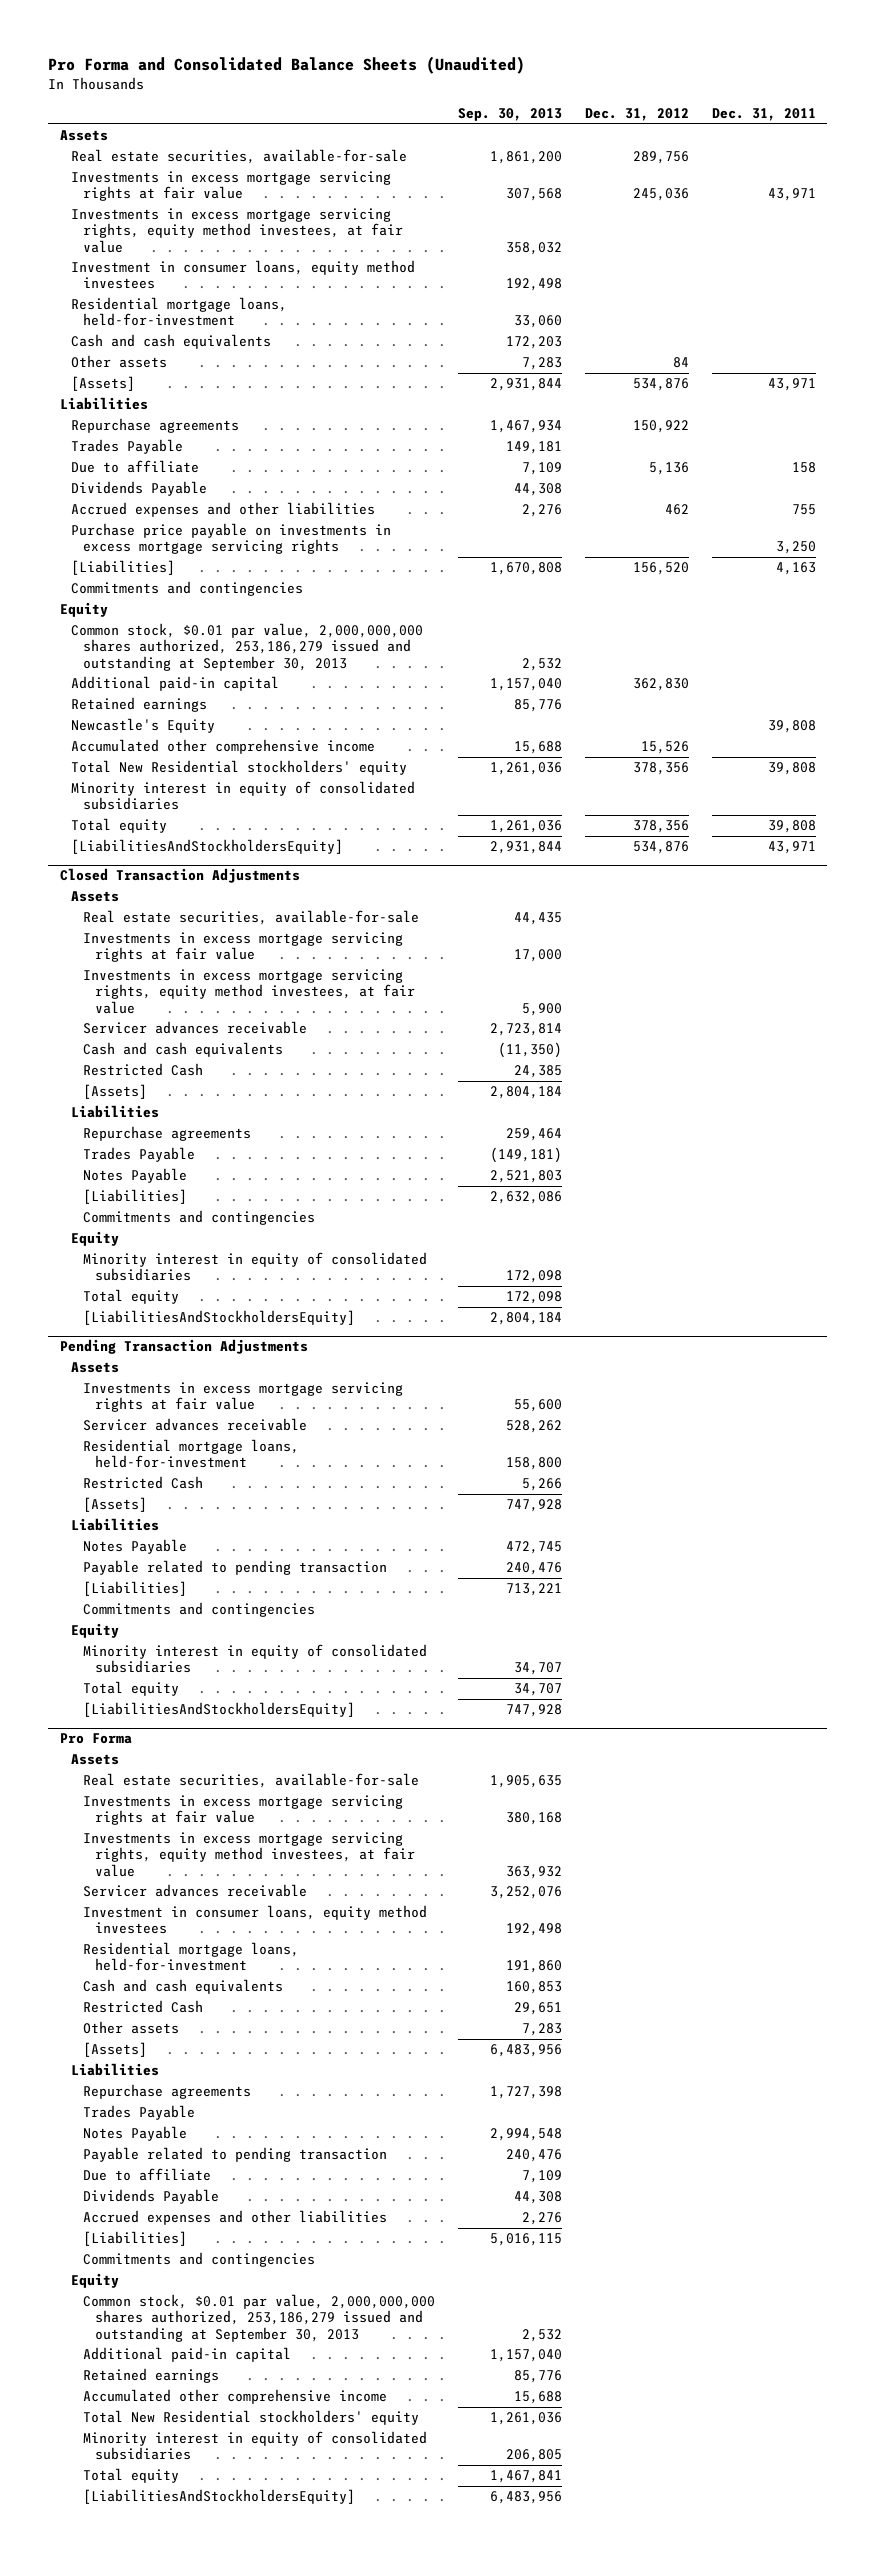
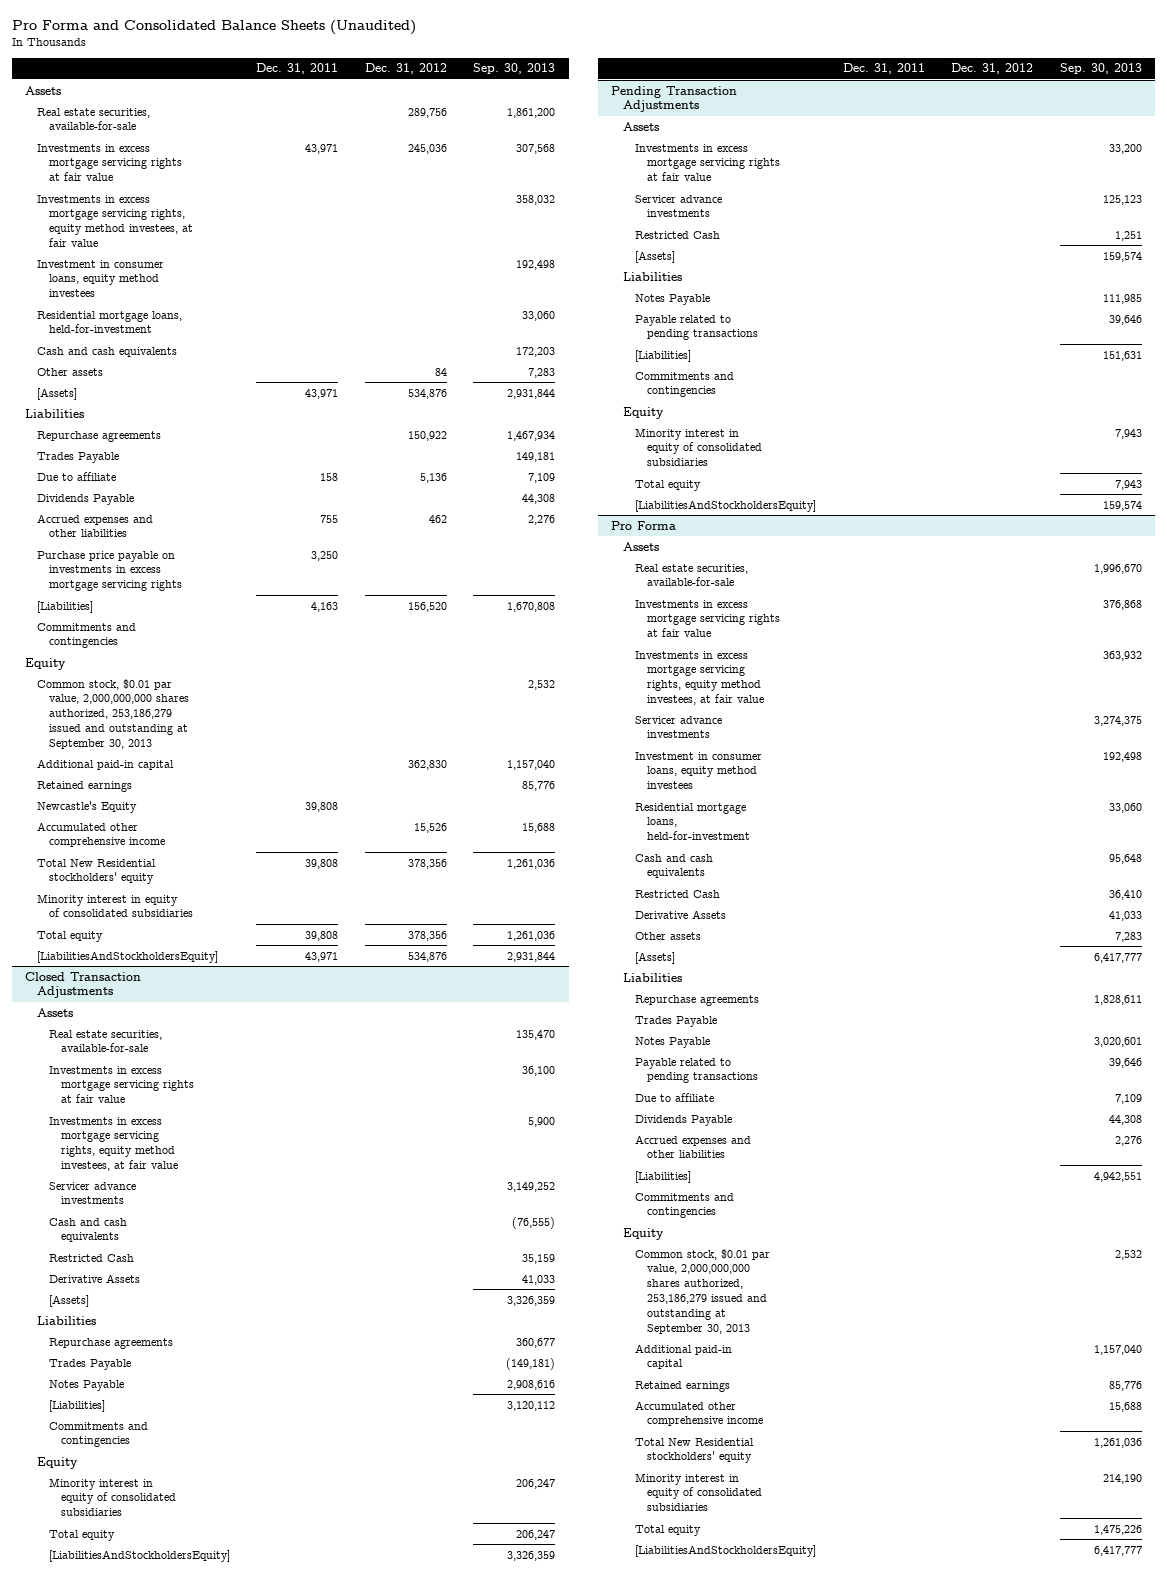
- | Sep. 30, 2013 | Dec. 31, 2012 | Dec. 31, 2011
+ | Dec. 31, 2011 | Dec. 31, 2012 | Sep. 30, 2013
@ Closed Transaction Adjustments
- Real estate securities, available-for-sale | 44,435 | |
- Investments in excess mortgage servicing rights at fair value | 17,000 | |
+ Real estate securities, available-for-sale | | | 135,470
+ Investments in excess mortgage servicing rights at fair value | | | 36,100
- Servicer advances receivable | 2,723,814 | |
- Cash and cash equivalents | (11,350) | |
- Restricted Cash | 24,385 | |
- [Assets] | 2,804,184 | |
+ Servicer advance investments | | | 3,149,252
+ Cash and cash equivalents | | | (76,555)
+ Restricted Cash | | | 35,159
+ Derivative Assets | | | 41,033
+ [Assets] | | | 3,326,359
- Repurchase agreements | 259,464 | |
+ Repurchase agreements | | | 360,677
- Notes Payable | 2,521,803 | |
- [Liabilities] | 2,632,086 | |
+ Notes Payable | | | 2,908,616
+ [Liabilities] | | | 3,120,112
- Minority interest in equity of consolidated subsidiaries | 172,098 | |
- Total equity | 172,098 | |
- [LiabilitiesAndStockholdersEquity] | 2,804,184 | |
+ Minority interest in equity of consolidated subsidiaries | | | 206,247
+ Total equity | | | 206,247
+ [LiabilitiesAndStockholdersEquity] | | | 3,326,359
@ Pending Transaction Adjustments
- Investments in excess mortgage servicing rights at fair value | 55,600 | |
- Servicer advances receivable | 528,262 | |
- Residential mortgage loans, held-for-investment | 158,800 | |
- Restricted Cash | 5,266 | |
- [Assets] | 747,928 | |
+ Investments in excess mortgage servicing rights at fair value | | | 33,200
+ Servicer advance investments | | | 125,123
+ Restricted Cash | | | 1,251
+ [Assets] | | | 159,574
- Notes Payable | 472,745 | |
- Payable related to pending transaction | 240,476 | |
- [Liabilities] | 713,221 | |
+ Notes Payable | | | 111,985
+ Payable related to pending transactions | | | 39,646
+ [Liabilities] | | | 151,631
- Minority interest in equity of consolidated subsidiaries | 34,707 | |
- Total equity | 34,707 | |
- [LiabilitiesAndStockholdersEquity] | 747,928 | |
+ Minority interest in equity of consolidated subsidiaries | | | 7,943
+ Total equity | | | 7,943
+ [LiabilitiesAndStockholdersEquity] | | | 159,574
@ Pro Forma
- Real estate securities, available-for-sale | 1,905,635 | |
- Investments in excess mortgage servicing rights at fair value | 380,168 | |
+ Real estate securities, available-for-sale | | | 1,996,670
+ Investments in excess mortgage servicing rights at fair value | | | 376,868
- Servicer advances receivable | 3,252,076 | |
+ Servicer advance investments | | | 3,274,375
- Residential mortgage loans, held-for-investment | 191,860 | |
- Cash and cash equivalents | 160,853 | |
- Restricted Cash | 29,651 | |
+ Residential mortgage loans, held-for-investment | | | 33,060
+ Cash and cash equivalents | | | 95,648
+ Restricted Cash | | | 36,410
+ Derivative Assets | | | 41,033
- [Assets] | 6,483,956 | |
+ [Assets] | | | 6,417,777
- Repurchase agreements | 1,727,398 | |
+ Repurchase agreements | | | 1,828,611
- Notes Payable | 2,994,548 | |
- Payable related to pending transaction | 240,476 | |
+ Notes Payable | | | 3,020,601
+ Payable related to pending transactions | | | 39,646
- [Liabilities] | 5,016,115 | |
+ [Liabilities] | | | 4,942,551
- Minority interest in equity of consolidated subsidiaries | 206,805 | |
- Total equity | 1,467,841 | |
- [LiabilitiesAndStockholdersEquity] | 6,483,956 | |
+ Minority interest in equity of consolidated subsidiaries | | | 214,190
+ Total equity | | | 1,475,226
+ [LiabilitiesAndStockholdersEquity] | | | 6,417,777

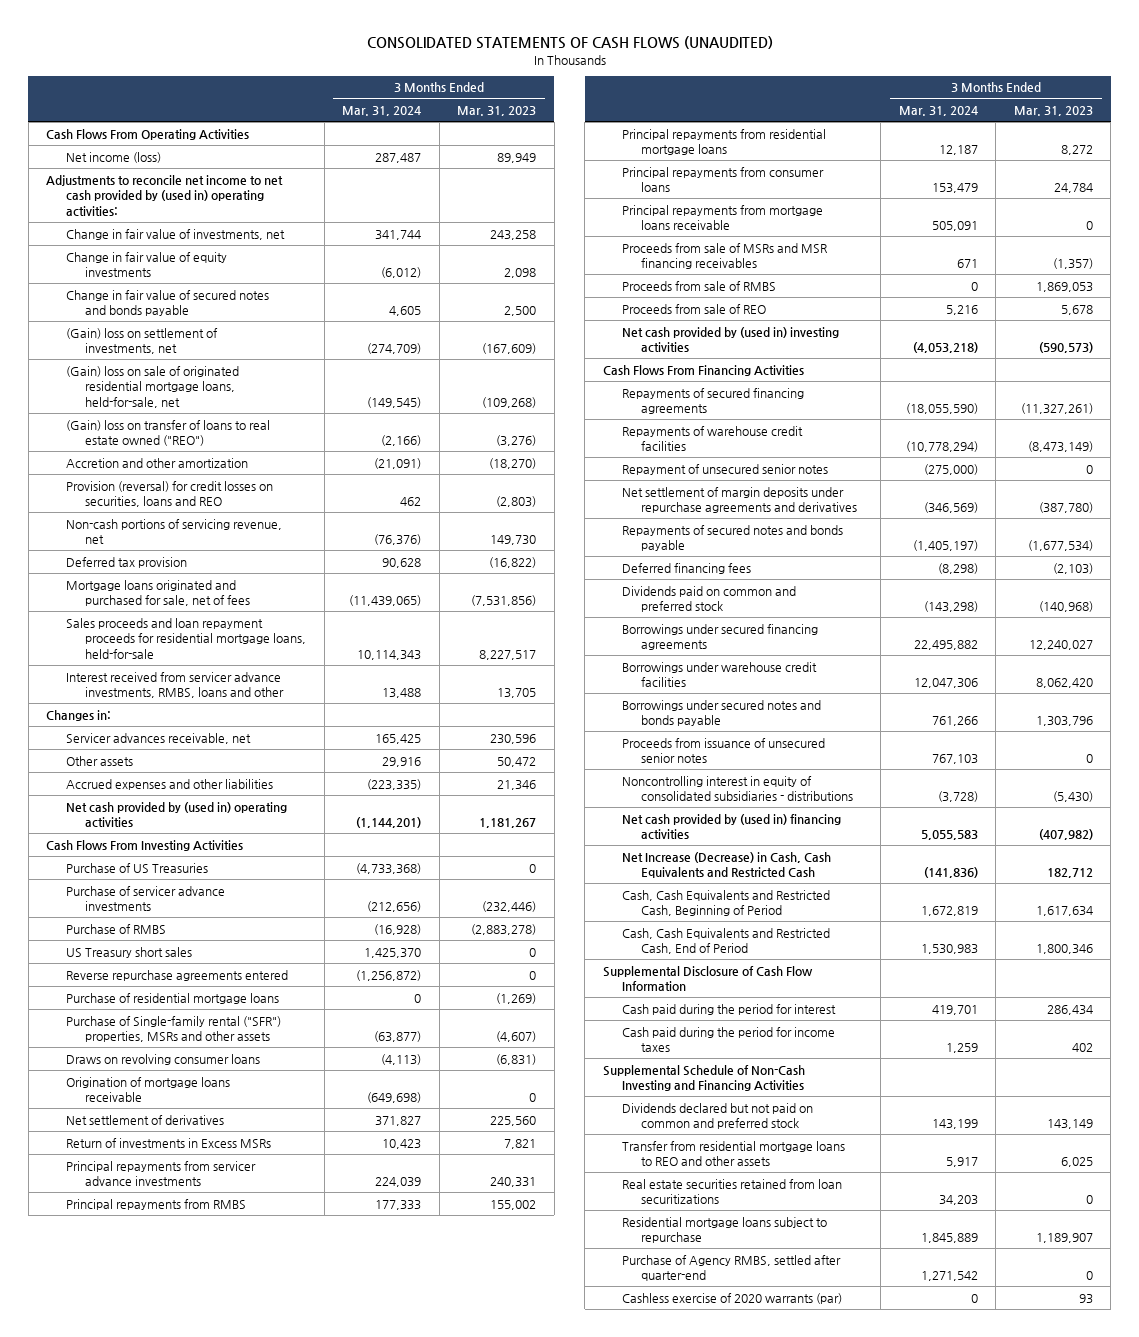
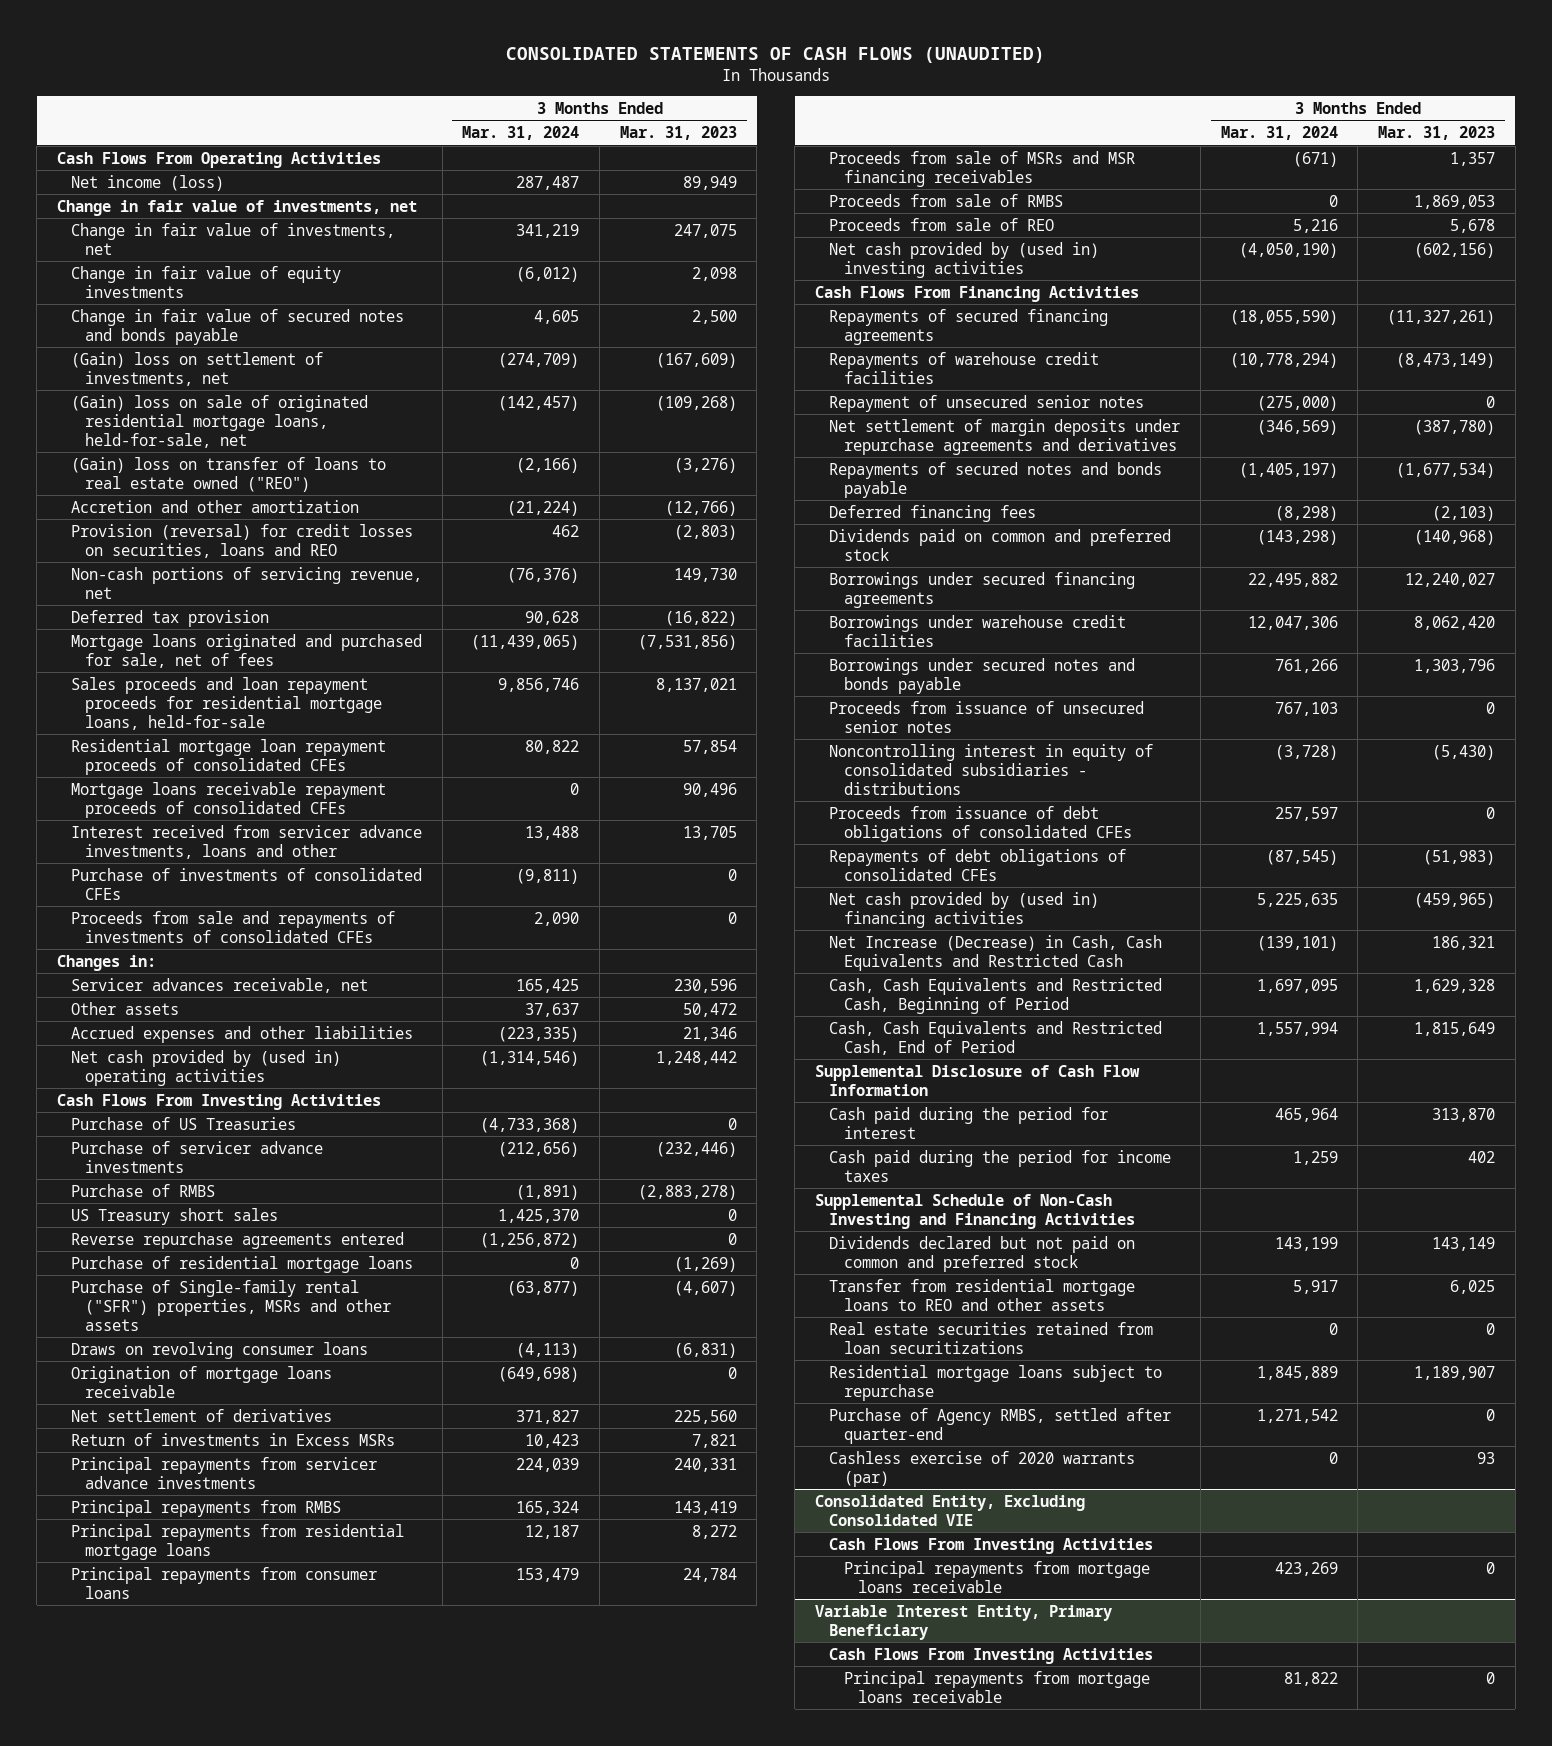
- Adjustments to reconcile net income to net cash provided by (used in) operating activities:
- Change in fair value of investments, net | 341,744 | 243,258
+ Change in fair value of investments, net
+ Change in fair value of investments, net | 341,219 | 247,075
- (Gain) loss on sale of originated residential mortgage loans, held-for-sale, net | (149,545) | (109,268)
+ (Gain) loss on sale of originated residential mortgage loans, held-for-sale, net | (142,457) | (109,268)
- Accretion and other amortization | (21,091) | (18,270)
+ Accretion and other amortization | (21,224) | (12,766)
- Sales proceeds and loan repayment proceeds for residential mortgage loans, held-for-sale | 10,114,343 | 8,227,517
- Interest received from servicer advance investments, RMBS, loans and other | 13,488 | 13,705
+ Sales proceeds and loan repayment proceeds for residential mortgage loans, held-for-sale | 9,856,746 | 8,137,021
+ Residential mortgage loan repayment proceeds of consolidated CFEs | 80,822 | 57,854
+ Mortgage loans receivable repayment proceeds of consolidated CFEs | 0 | 90,496
+ Interest received from servicer advance investments, loans and other | 13,488 | 13,705
+ Purchase of investments of consolidated CFEs | (9,811) | 0
+ Proceeds from sale and repayments of investments of consolidated CFEs | 2,090 | 0
- Other assets | 29,916 | 50,472
+ Other assets | 37,637 | 50,472
- Net cash provided by (used in) operating activities | (1,144,201) | 1,181,267
+ Net cash provided by (used in) operating activities | (1,314,546) | 1,248,442
- Purchase of RMBS | (16,928) | (2,883,278)
+ Purchase of RMBS | (1,891) | (2,883,278)
- Principal repayments from RMBS | 177,333 | 155,002
+ Principal repayments from RMBS | 165,324 | 143,419
- Principal repayments from mortgage loans receivable | 505,091 | 0
- Proceeds from sale of MSRs and MSR financing receivables | 671 | (1,357)
+ Proceeds from sale of MSRs and MSR financing receivables | (671) | 1,357
- Net cash provided by (used in) investing activities | (4,053,218) | (590,573)
+ Net cash provided by (used in) investing activities | (4,050,190) | (602,156)
- Net cash provided by (used in) financing activities | 5,055,583 | (407,982)
- Net Increase (Decrease) in Cash, Cash Equivalents and Restricted Cash | (141,836) | 182,712
- Cash, Cash Equivalents and Restricted Cash, Beginning of Period | 1,672,819 | 1,617,634
- Cash, Cash Equivalents and Restricted Cash, End of Period | 1,530,983 | 1,800,346
+ Proceeds from issuance of debt obligations of consolidated CFEs | 257,597 | 0
+ Repayments of debt obligations of consolidated CFEs | (87,545) | (51,983)
+ Net cash provided by (used in) financing activities | 5,225,635 | (459,965)
+ Net Increase (Decrease) in Cash, Cash Equivalents and Restricted Cash | (139,101) | 186,321
+ Cash, Cash Equivalents and Restricted Cash, Beginning of Period | 1,697,095 | 1,629,328
+ Cash, Cash Equivalents and Restricted Cash, End of Period | 1,557,994 | 1,815,649
- Cash paid during the period for interest | 419,701 | 286,434
+ Cash paid during the period for interest | 465,964 | 313,870
- Real estate securities retained from loan securitizations | 34,203 | 0
+ Real estate securities retained from loan securitizations | 0 | 0
+ Consolidated Entity, Excluding Consolidated VIE
+ Cash Flows From Investing Activities
+ Principal repayments from mortgage loans receivable | 423,269 | 0
+ Variable Interest Entity, Primary Beneficiary
+ Cash Flows From Investing Activities
+ Principal repayments from mortgage loans receivable | 81,822 | 0

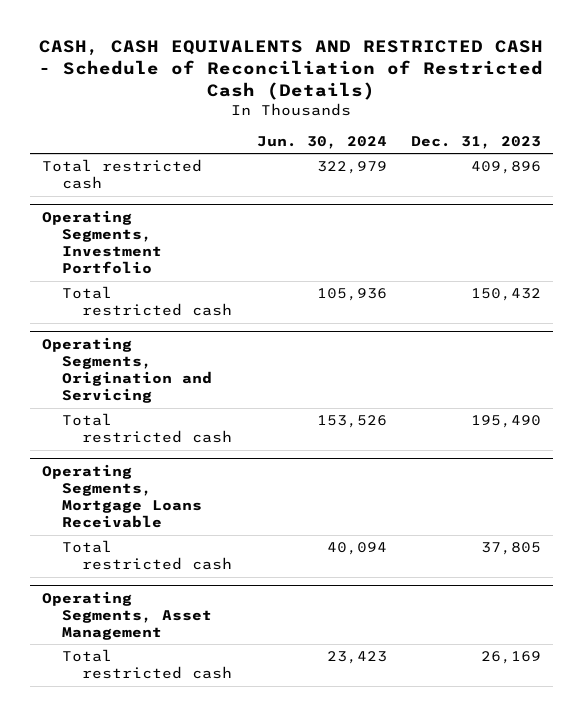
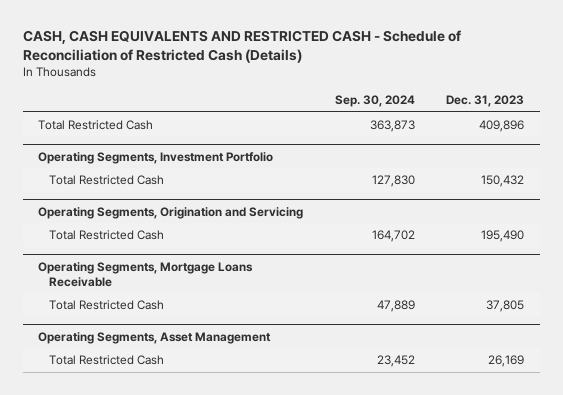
- | Jun. 30, 2024 | Dec. 31, 2023
+ | Sep. 30, 2024 | Dec. 31, 2023
- Total restricted cash | 322,979 | 409,896
+ Total Restricted Cash | 363,873 | 409,896
@ Operating Segments, Investment Portfolio
- Total restricted cash | 105,936 | 150,432
+ Total Restricted Cash | 127,830 | 150,432
@ Operating Segments, Origination and Servicing
- Total restricted cash | 153,526 | 195,490
+ Total Restricted Cash | 164,702 | 195,490
@ Operating Segments, Mortgage Loans Receivable
- Total restricted cash | 40,094 | 37,805
+ Total Restricted Cash | 47,889 | 37,805
@ Operating Segments, Asset Management
- Total restricted cash | 23,423 | 26,169
+ Total Restricted Cash | 23,452 | 26,169

